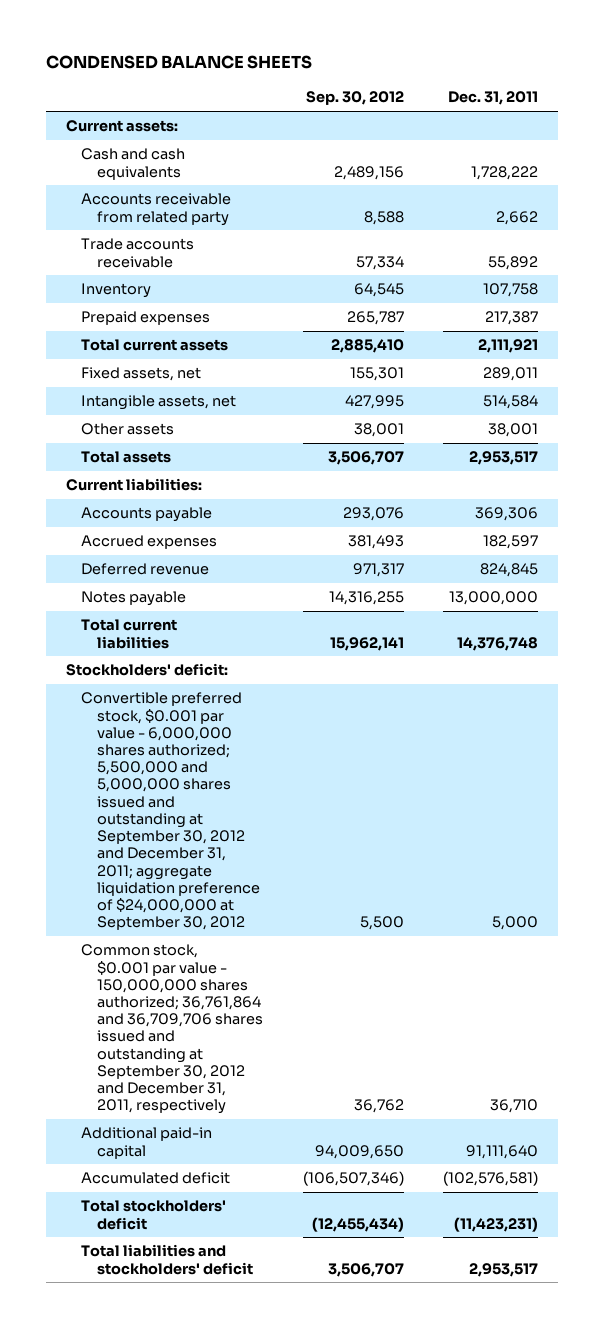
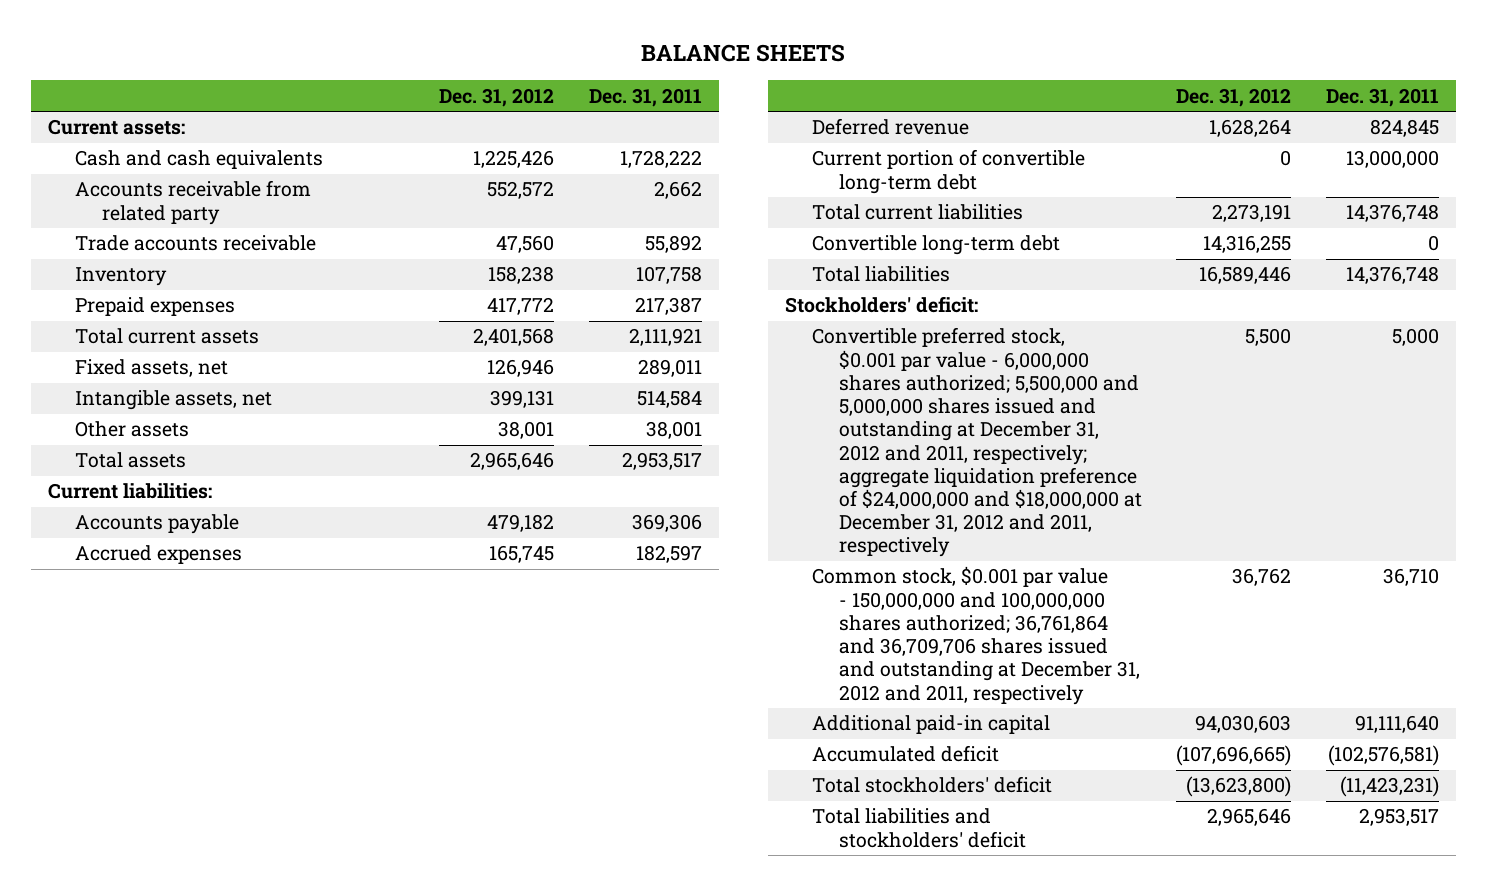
- CONDENSED BALANCE SHEETS
+ BALANCE SHEETS
- | Sep. 30, 2012 | Dec. 31, 2011
+ | Dec. 31, 2012 | Dec. 31, 2011
- Notes payable | 14,316,255 | 13,000,000
+ Current portion of convertible long-term debt | 0 | 13,000,000
+ Convertible long-term debt | 14,316,255 | 0
+ Total liabilities | 16,589,446 | 14,376,748
- Convertible preferred stock, $0.001 par value - 6,000,000 shares authorized; 5,500,000 and 5,000,000 shares issued and outstanding at September 30, 2012 and December 31, 2011; aggregate liquidation preference of $24,000,000 at September 30, 2012 | 5,500 | 5,000
- Common stock, $0.001 par value - 150,000,000 shares authorized; 36,761,864 and 36,709,706 shares issued and outstanding at September 30, 2012 and December 31, 2011, respectively | 36,762 | 36,710
+ Convertible preferred stock, $0.001 par value - 6,000,000 shares authorized; 5,500,000 and 5,000,000 shares issued and outstanding at December 31, 2012 and 2011, respectively; aggregate liquidation preference of $24,000,000 and $18,000,000 at December 31, 2012 and 2011, respectively | 5,500 | 5,000
+ Common stock, $0.001 par value - 150,000,000 and 100,000,000 shares authorized; 36,761,864 and 36,709,706 shares issued and outstanding at December 31, 2012 and 2011, respectively | 36,762 | 36,710

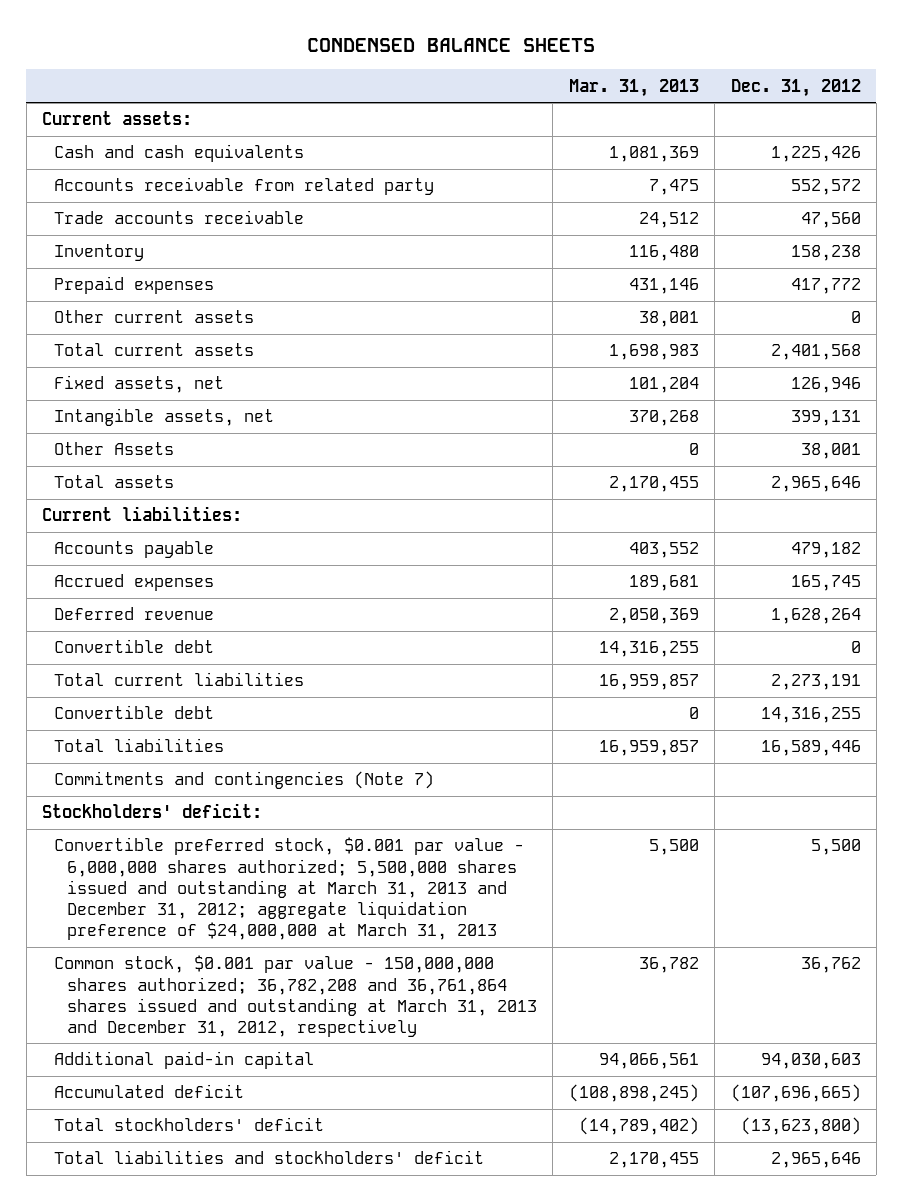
- BALANCE SHEETS
+ CONDENSED BALANCE SHEETS
- | Dec. 31, 2012 | Dec. 31, 2011
+ | Mar. 31, 2013 | Dec. 31, 2012
+ Other current assets | 38,001 | 0
- Other assets | 38,001 | 38,001
+ Other Assets | 0 | 38,001
- Current portion of convertible long-term debt | 0 | 13,000,000
+ Convertible debt | 14,316,255 | 0
- Convertible long-term debt | 14,316,255 | 0
+ Convertible debt | 0 | 14,316,255
+ Commitments and contingencies (Note 7)
- Convertible preferred stock, $0.001 par value - 6,000,000 shares authorized; 5,500,000 and 5,000,000 shares issued and outstanding at December 31, 2012 and 2011, respectively; aggregate liquidation preference of $24,000,000 and $18,000,000 at December 31, 2012 and 2011, respectively | 5,500 | 5,000
- Common stock, $0.001 par value - 150,000,000 and 100,000,000 shares authorized; 36,761,864 and 36,709,706 shares issued and outstanding at December 31, 2012 and 2011, respectively | 36,762 | 36,710
+ Convertible preferred stock, $0.001 par value - 6,000,000 shares authorized; 5,500,000 shares issued and outstanding at March 31, 2013 and December 31, 2012; aggregate liquidation preference of $24,000,000 at March 31, 2013 | 5,500 | 5,500
+ Common stock, $0.001 par value - 150,000,000 shares authorized; 36,782,208 and 36,761,864 shares issued and outstanding at March 31, 2013 and December 31, 2012, respectively | 36,782 | 36,762

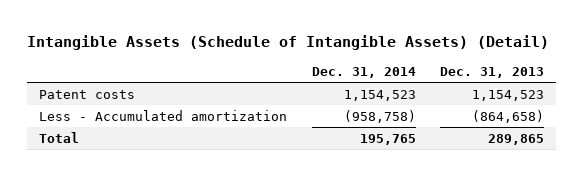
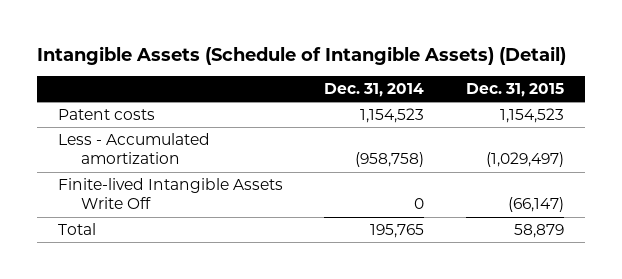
- | Dec. 31, 2014 | Dec. 31, 2013
+ | Dec. 31, 2014 | Dec. 31, 2015
+ Finite-lived Intangible Assets Write Off | 0 | (66,147)

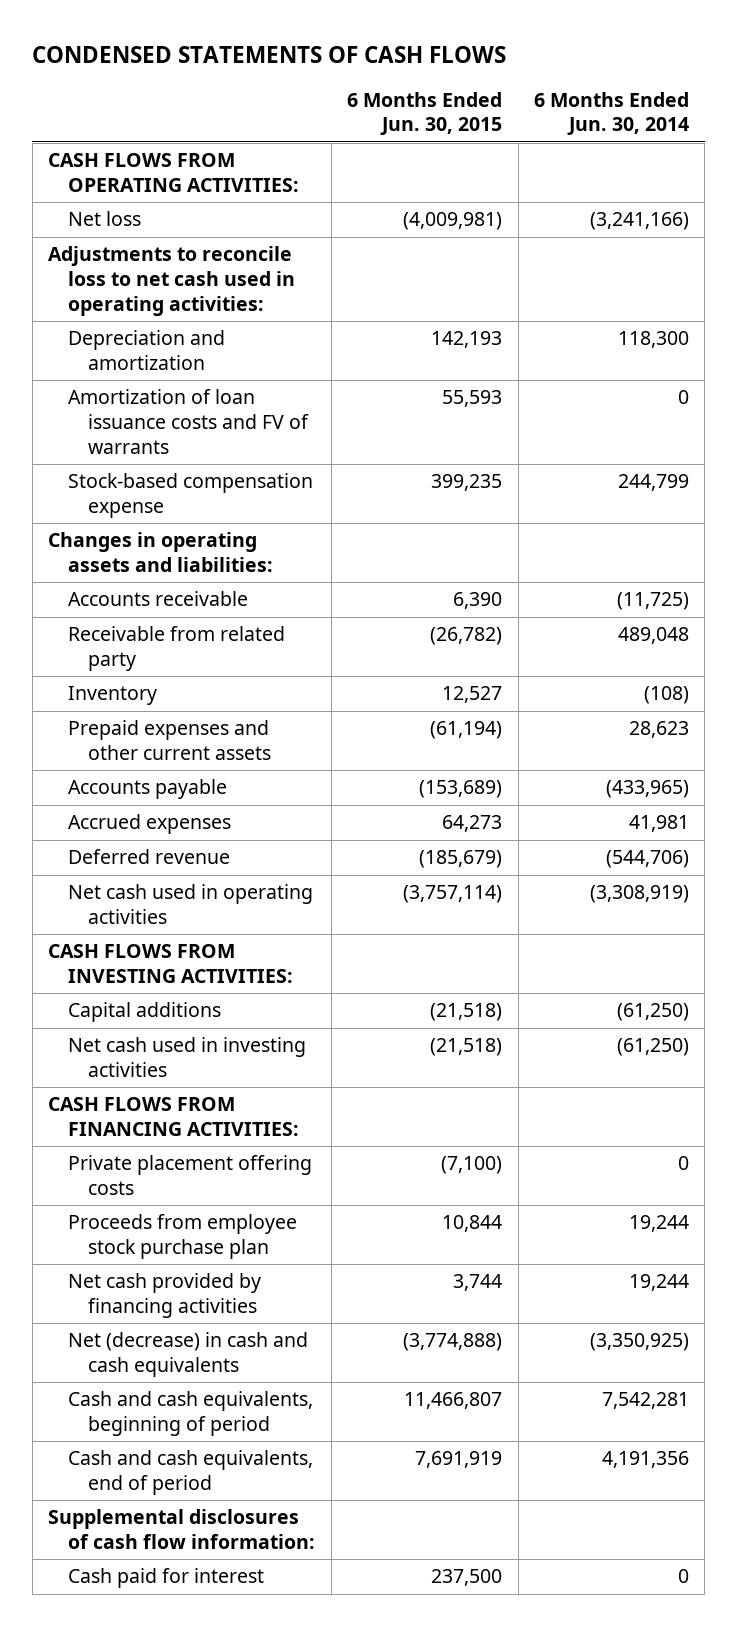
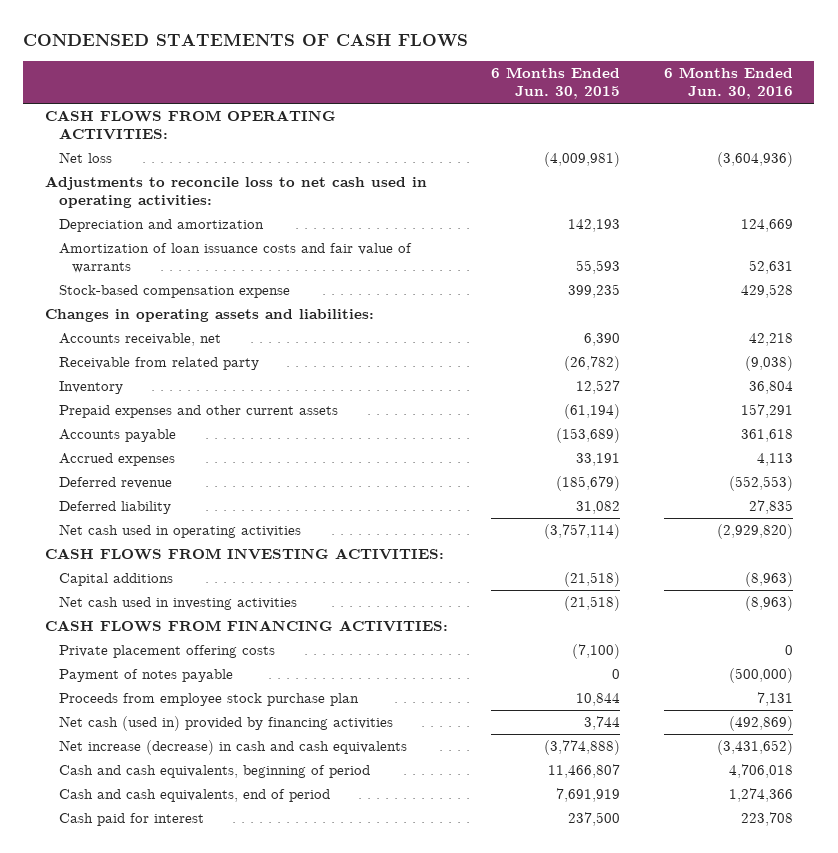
- | 6 Months Ended Jun. 30, 2015 | 6 Months Ended Jun. 30, 2014
+ | 6 Months Ended Jun. 30, 2015 | 6 Months Ended Jun. 30, 2016
- Amortization of loan issuance costs and FV of warrants | 55,593 | 0
+ Amortization of loan issuance costs and fair value of warrants | 55,593 | 52,631
- Accounts receivable | 6,390 | (11,725)
+ Accounts receivable, net | 6,390 | 42,218
- Accrued expenses | 64,273 | 41,981
+ Accrued expenses | 33,191 | 4,113
+ Deferred liability | 31,082 | 27,835
+ Payment of notes payable | 0 | (500,000)
- Net cash provided by financing activities | 3,744 | 19,244
- Net (decrease) in cash and cash equivalents | (3,774,888) | (3,350,925)
+ Net cash (used in) provided by financing activities | 3,744 | (492,869)
+ Net increase (decrease) in cash and cash equivalents | (3,774,888) | (3,431,652)
- Supplemental disclosures of cash flow information:

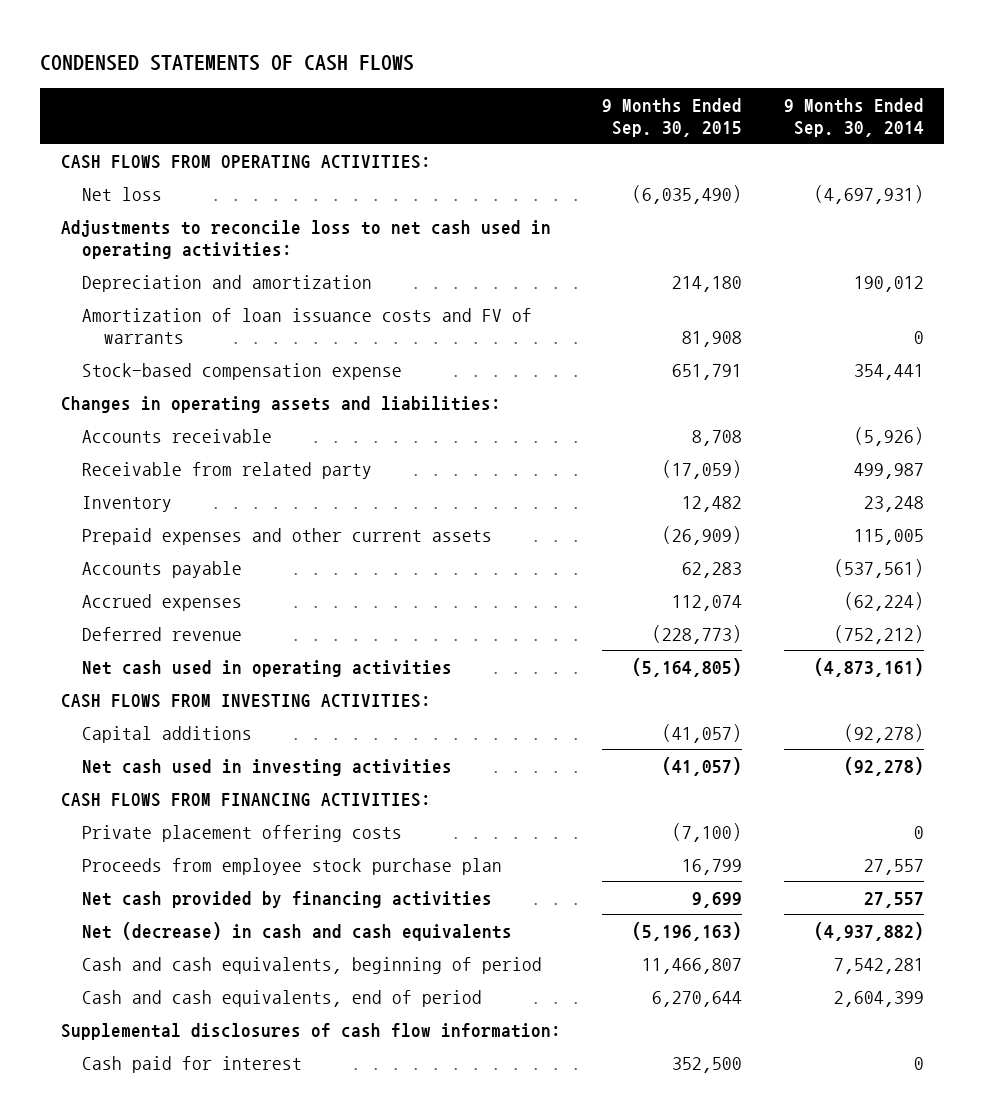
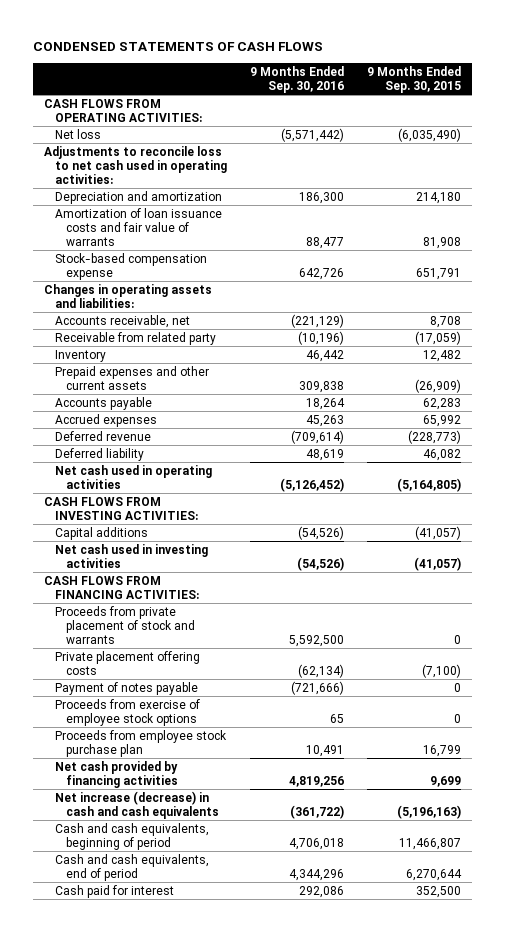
- | 9 Months Ended Sep. 30, 2015 | 9 Months Ended Sep. 30, 2014
+ | 9 Months Ended Sep. 30, 2016 | 9 Months Ended Sep. 30, 2015
- Amortization of loan issuance costs and FV of warrants | 81,908 | 0
+ Amortization of loan issuance costs and fair value of warrants | 88,477 | 81,908
- Accounts receivable | 8,708 | (5,926)
+ Accounts receivable, net | (221,129) | 8,708
- Accrued expenses | 112,074 | (62,224)
+ Accrued expenses | 45,263 | 65,992
+ Deferred liability | 48,619 | 46,082
+ Proceeds from private placement of stock and warrants | 5,592,500 | 0
+ Payment of notes payable | (721,666) | 0
+ Proceeds from exercise of employee stock options | 65 | 0
- Net (decrease) in cash and cash equivalents | (5,196,163) | (4,937,882)
+ Net increase (decrease) in cash and cash equivalents | (361,722) | (5,196,163)
- Supplemental disclosures of cash flow information:

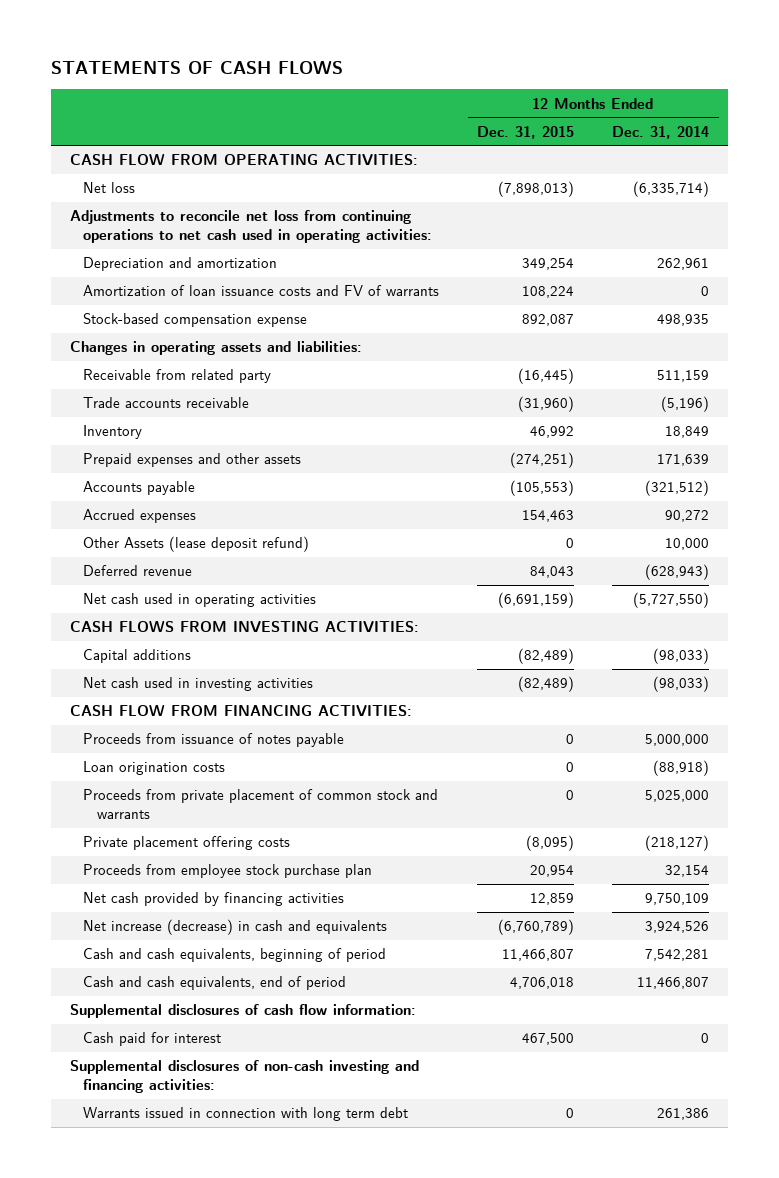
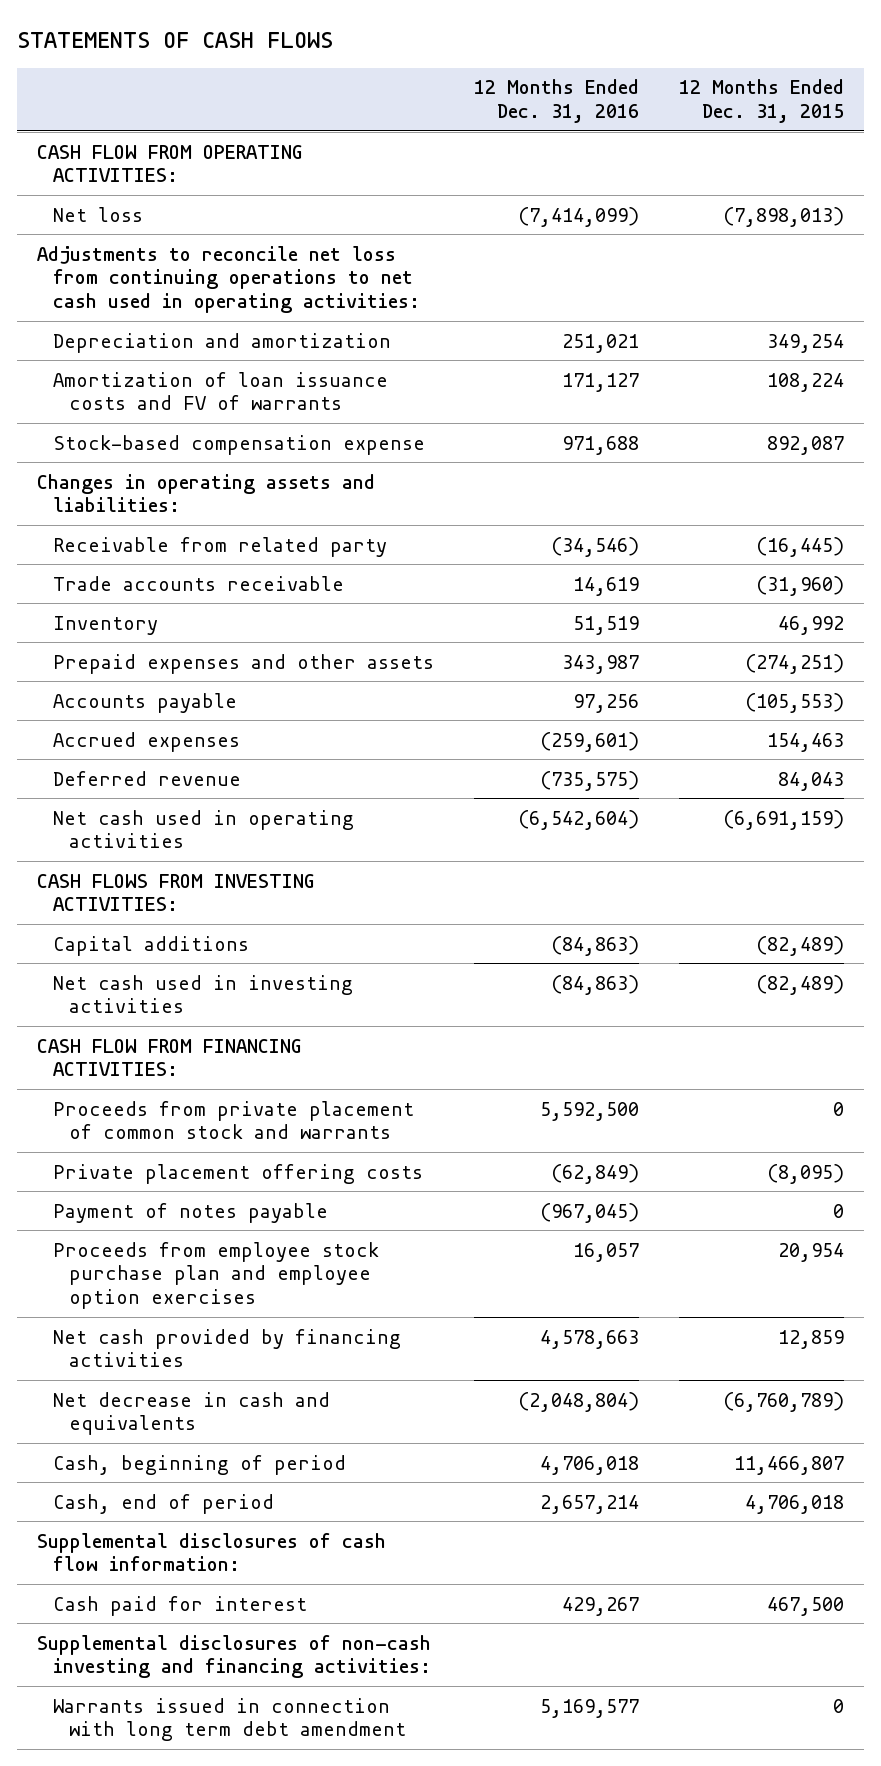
- | 12 Months Ended Dec. 31, 2015 | 12 Months Ended Dec. 31, 2014
+ | 12 Months Ended Dec. 31, 2016 | 12 Months Ended Dec. 31, 2015
- Other Assets (lease deposit refund) | 0 | 10,000
- Proceeds from issuance of notes payable | 0 | 5,000,000
- Loan origination costs | 0 | (88,918)
- Proceeds from employee stock purchase plan | 20,954 | 32,154
+ Payment of notes payable | (967,045) | 0
+ Proceeds from employee stock purchase plan and employee option exercises | 16,057 | 20,954
- Net increase (decrease) in cash and equivalents | (6,760,789) | 3,924,526
- Cash and cash equivalents, beginning of period | 11,466,807 | 7,542,281
- Cash and cash equivalents, end of period | 4,706,018 | 11,466,807
+ Net decrease in cash and equivalents | (2,048,804) | (6,760,789)
+ Cash, beginning of period | 4,706,018 | 11,466,807
+ Cash, end of period | 2,657,214 | 4,706,018
- Warrants issued in connection with long term debt | 0 | 261,386
+ Warrants issued in connection with long term debt amendment | 5,169,577 | 0

